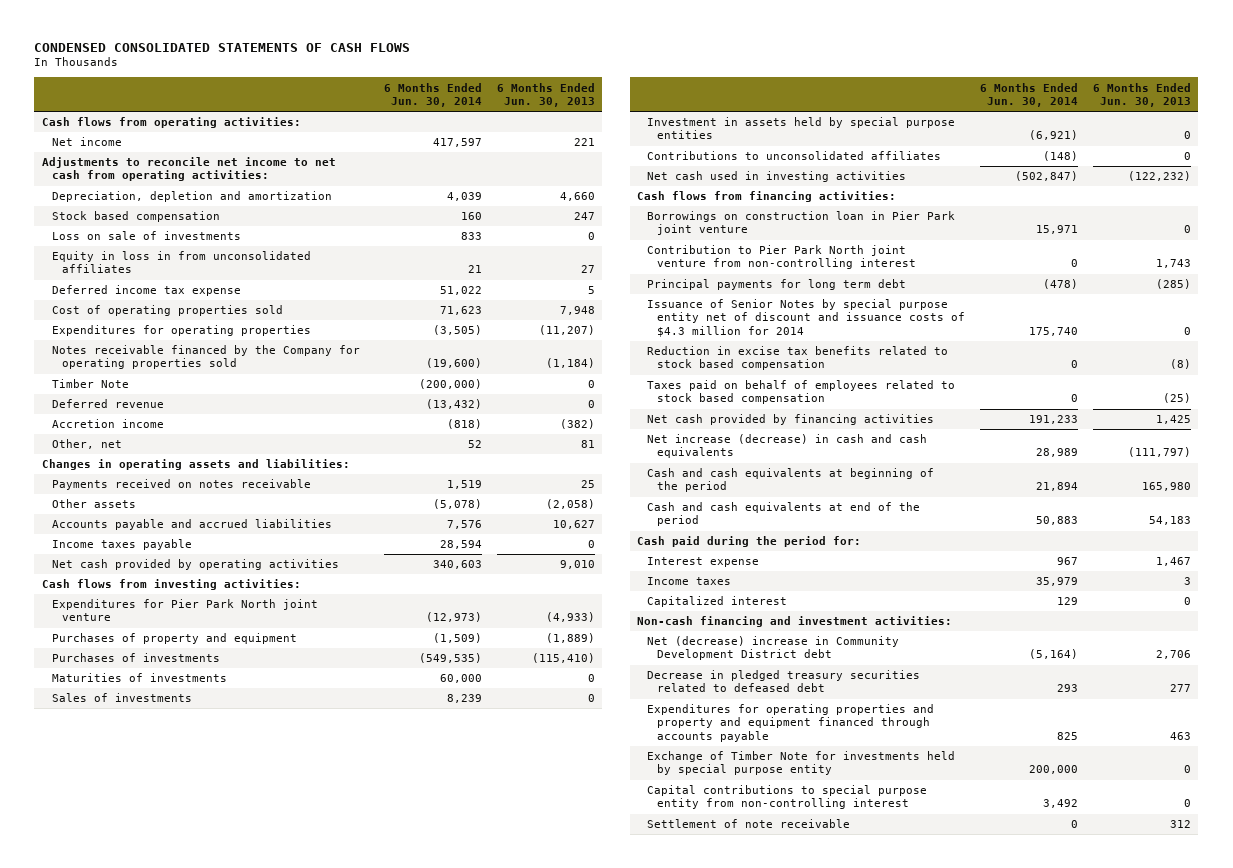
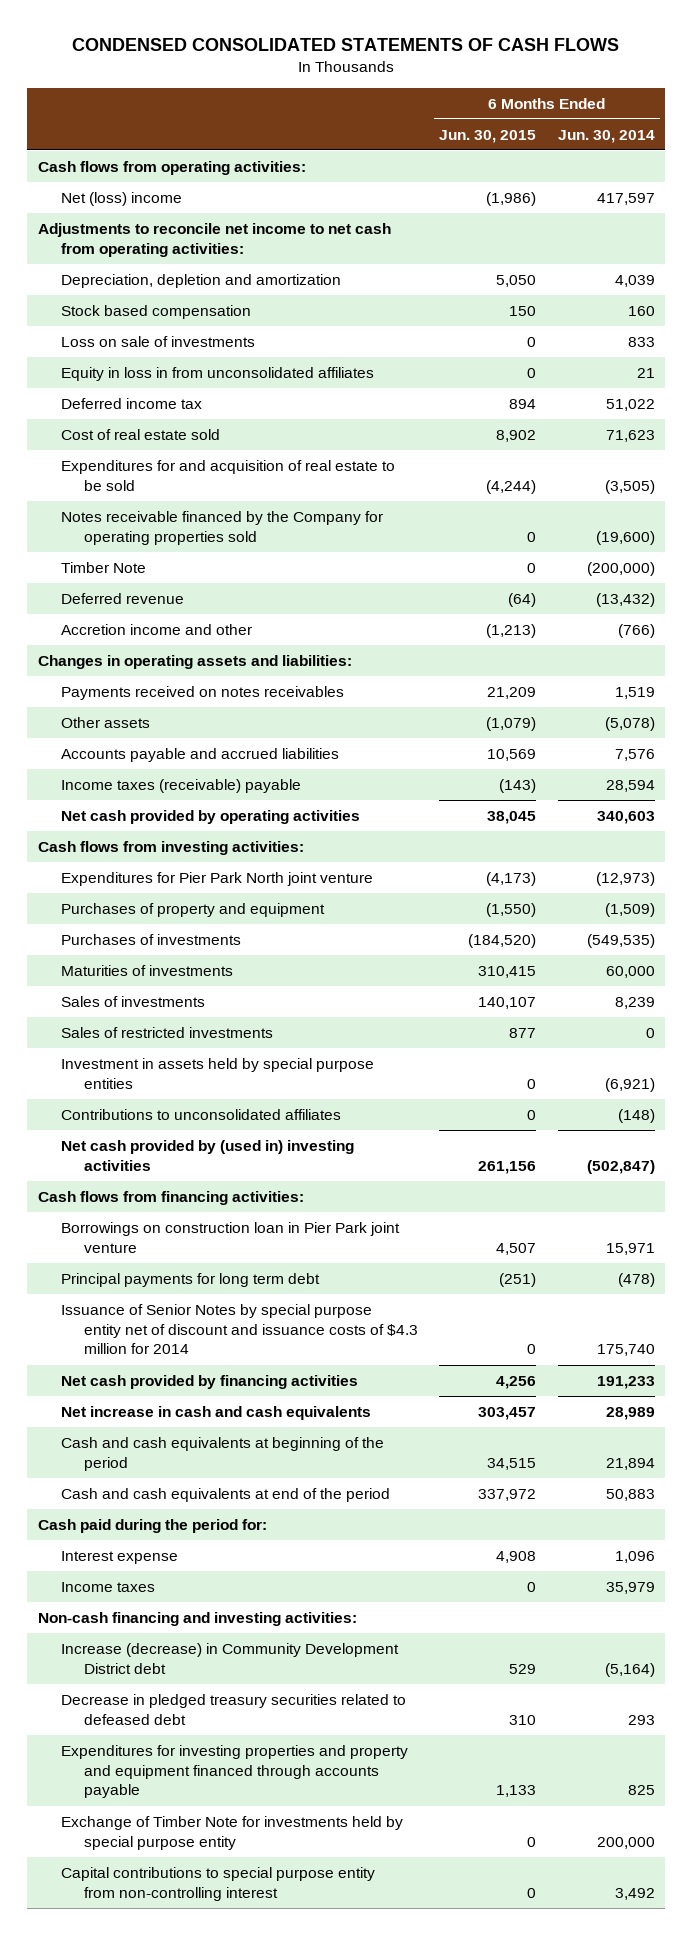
- | 6 Months Ended Jun. 30, 2014 | 6 Months Ended Jun. 30, 2013
+ | 6 Months Ended Jun. 30, 2015 | 6 Months Ended Jun. 30, 2014
- Net income | 417,597 | 221
+ Net (loss) income | (1,986) | 417,597
- Deferred income tax expense | 51,022 | 5
- Cost of operating properties sold | 71,623 | 7,948
- Expenditures for operating properties | (3,505) | (11,207)
+ Deferred income tax | 894 | 51,022
+ Cost of real estate sold | 8,902 | 71,623
+ Expenditures for and acquisition of real estate to be sold | (4,244) | (3,505)
- Accretion income | (818) | (382)
- Other, net | 52 | 81
+ Accretion income and other | (1,213) | (766)
- Payments received on notes receivable | 1,519 | 25
+ Payments received on notes receivables | 21,209 | 1,519
- Income taxes payable | 28,594 | 0
+ Income taxes (receivable) payable | (143) | 28,594
+ Sales of restricted investments | 877 | 0
- Net cash used in investing activities | (502,847) | (122,232)
+ Net cash provided by (used in) investing activities | 261,156 | (502,847)
- Contribution to Pier Park North joint venture from non-controlling interest | 0 | 1,743
- Reduction in excise tax benefits related to stock based compensation | 0 | (8)
- Taxes paid on behalf of employees related to stock based compensation | 0 | (25)
- Net increase (decrease) in cash and cash equivalents | 28,989 | (111,797)
+ Net increase in cash and cash equivalents | 303,457 | 28,989
- Interest expense | 967 | 1,467
+ Interest expense | 4,908 | 1,096
- Capitalized interest | 129 | 0
- Non-cash financing and investment activities:
- Net (decrease) increase in Community Development District debt | (5,164) | 2,706
+ Non-cash financing and investing activities:
+ Increase (decrease) in Community Development District debt | 529 | (5,164)
- Expenditures for operating properties and property and equipment financed through accounts payable | 825 | 463
+ Expenditures for investing properties and property and equipment financed through accounts payable | 1,133 | 825
- Settlement of note receivable | 0 | 312

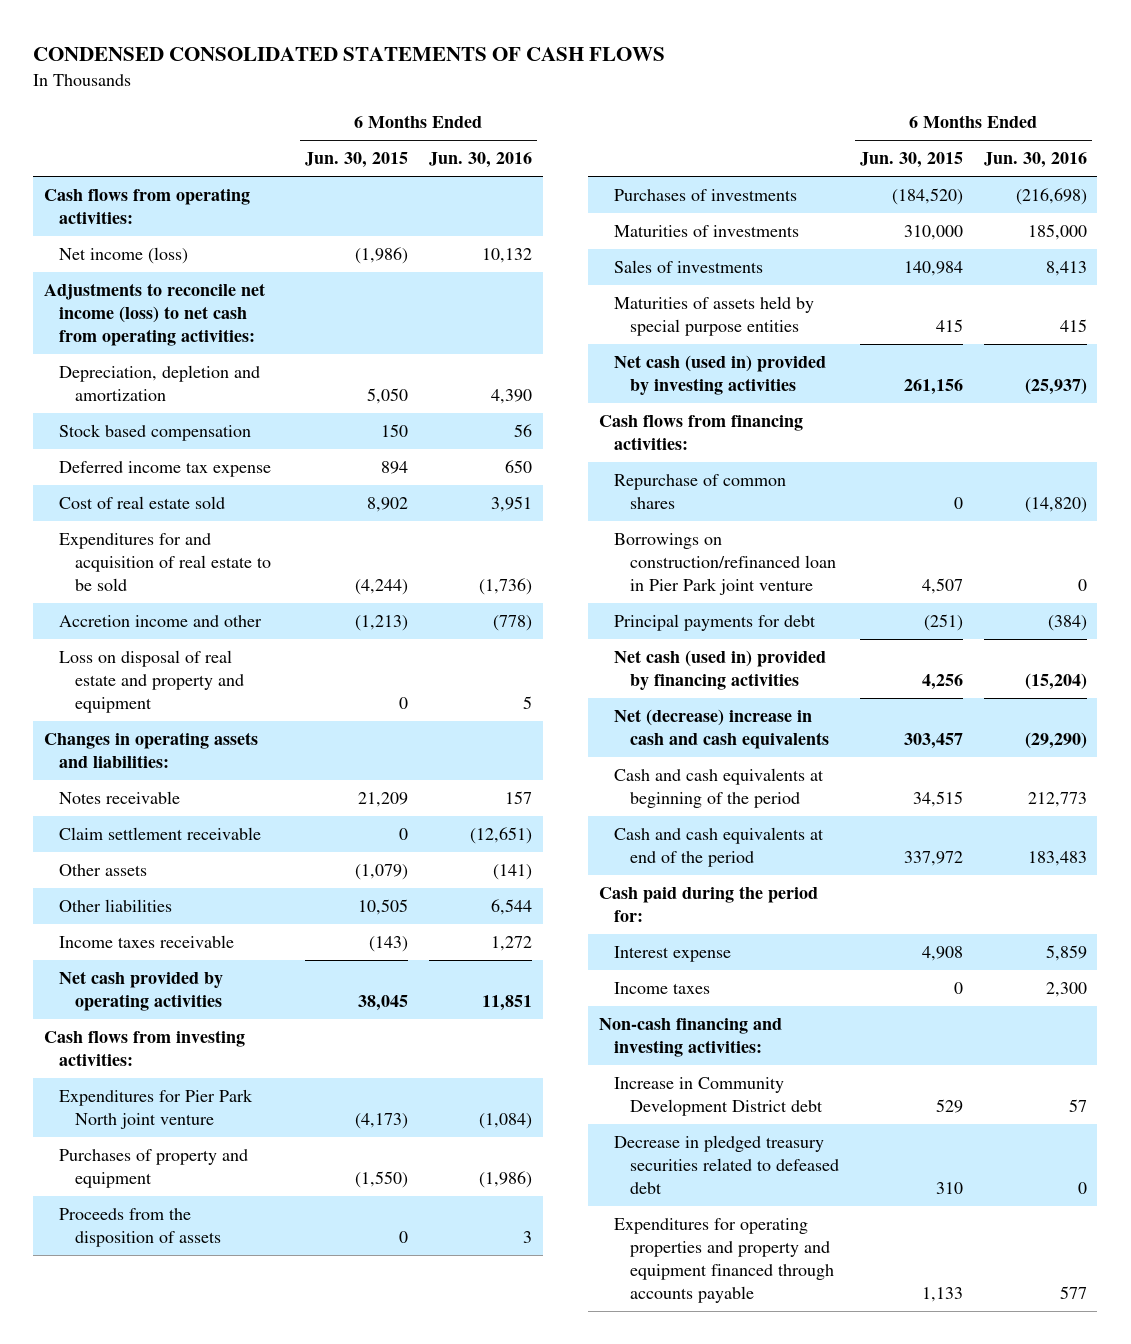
- | 6 Months Ended Jun. 30, 2015 | 6 Months Ended Jun. 30, 2014
+ | 6 Months Ended Jun. 30, 2015 | 6 Months Ended Jun. 30, 2016
- Net (loss) income | (1,986) | 417,597
- Adjustments to reconcile net income to net cash from operating activities:
+ Net income (loss) | (1,986) | 10,132
+ Adjustments to reconcile net income (loss) to net cash from operating activities:
- Loss on sale of investments | 0 | 833
- Equity in loss in from unconsolidated affiliates | 0 | 21
- Deferred income tax | 894 | 51,022
+ Deferred income tax expense | 894 | 650
- Notes receivable financed by the Company for operating properties sold | 0 | (19,600)
- Timber Note | 0 | (200,000)
- Deferred revenue | (64) | (13,432)
+ Loss on disposal of real estate and property and equipment | 0 | 5
- Payments received on notes receivables | 21,209 | 1,519
+ Notes receivable | 21,209 | 157
+ Claim settlement receivable | 0 | (12,651)
- Accounts payable and accrued liabilities | 10,569 | 7,576
- Income taxes (receivable) payable | (143) | 28,594
+ Other liabilities | 10,505 | 6,544
+ Income taxes receivable | (143) | 1,272
+ Proceeds from the disposition of assets | 0 | 3
- Maturities of investments | 310,415 | 60,000
- Sales of investments | 140,107 | 8,239
- Sales of restricted investments | 877 | 0
- Investment in assets held by special purpose entities | 0 | (6,921)
- Contributions to unconsolidated affiliates | 0 | (148)
- Net cash provided by (used in) investing activities | 261,156 | (502,847)
+ Maturities of investments | 310,000 | 185,000
+ Sales of investments | 140,984 | 8,413
+ Maturities of assets held by special purpose entities | 415 | 415
+ Net cash (used in) provided by investing activities | 261,156 | (25,937)
- Borrowings on construction loan in Pier Park joint venture | 4,507 | 15,971
- Principal payments for long term debt | (251) | (478)
- Issuance of Senior Notes by special purpose entity net of discount and issuance costs of $4.3 million for 2014 | 0 | 175,740
- Net cash provided by financing activities | 4,256 | 191,233
- Net increase in cash and cash equivalents | 303,457 | 28,989
+ Repurchase of common shares | 0 | (14,820)
+ Borrowings on construction/refinanced loan in Pier Park joint venture | 4,507 | 0
+ Principal payments for debt | (251) | (384)
+ Net cash (used in) provided by financing activities | 4,256 | (15,204)
+ Net (decrease) increase in cash and cash equivalents | 303,457 | (29,290)
- Increase (decrease) in Community Development District debt | 529 | (5,164)
+ Increase in Community Development District debt | 529 | 57
- Expenditures for investing properties and property and equipment financed through accounts payable | 1,133 | 825
- Exchange of Timber Note for investments held by special purpose entity | 0 | 200,000
- Capital contributions to special purpose entity from non-controlling interest | 0 | 3,492
+ Expenditures for operating properties and property and equipment financed through accounts payable | 1,133 | 577

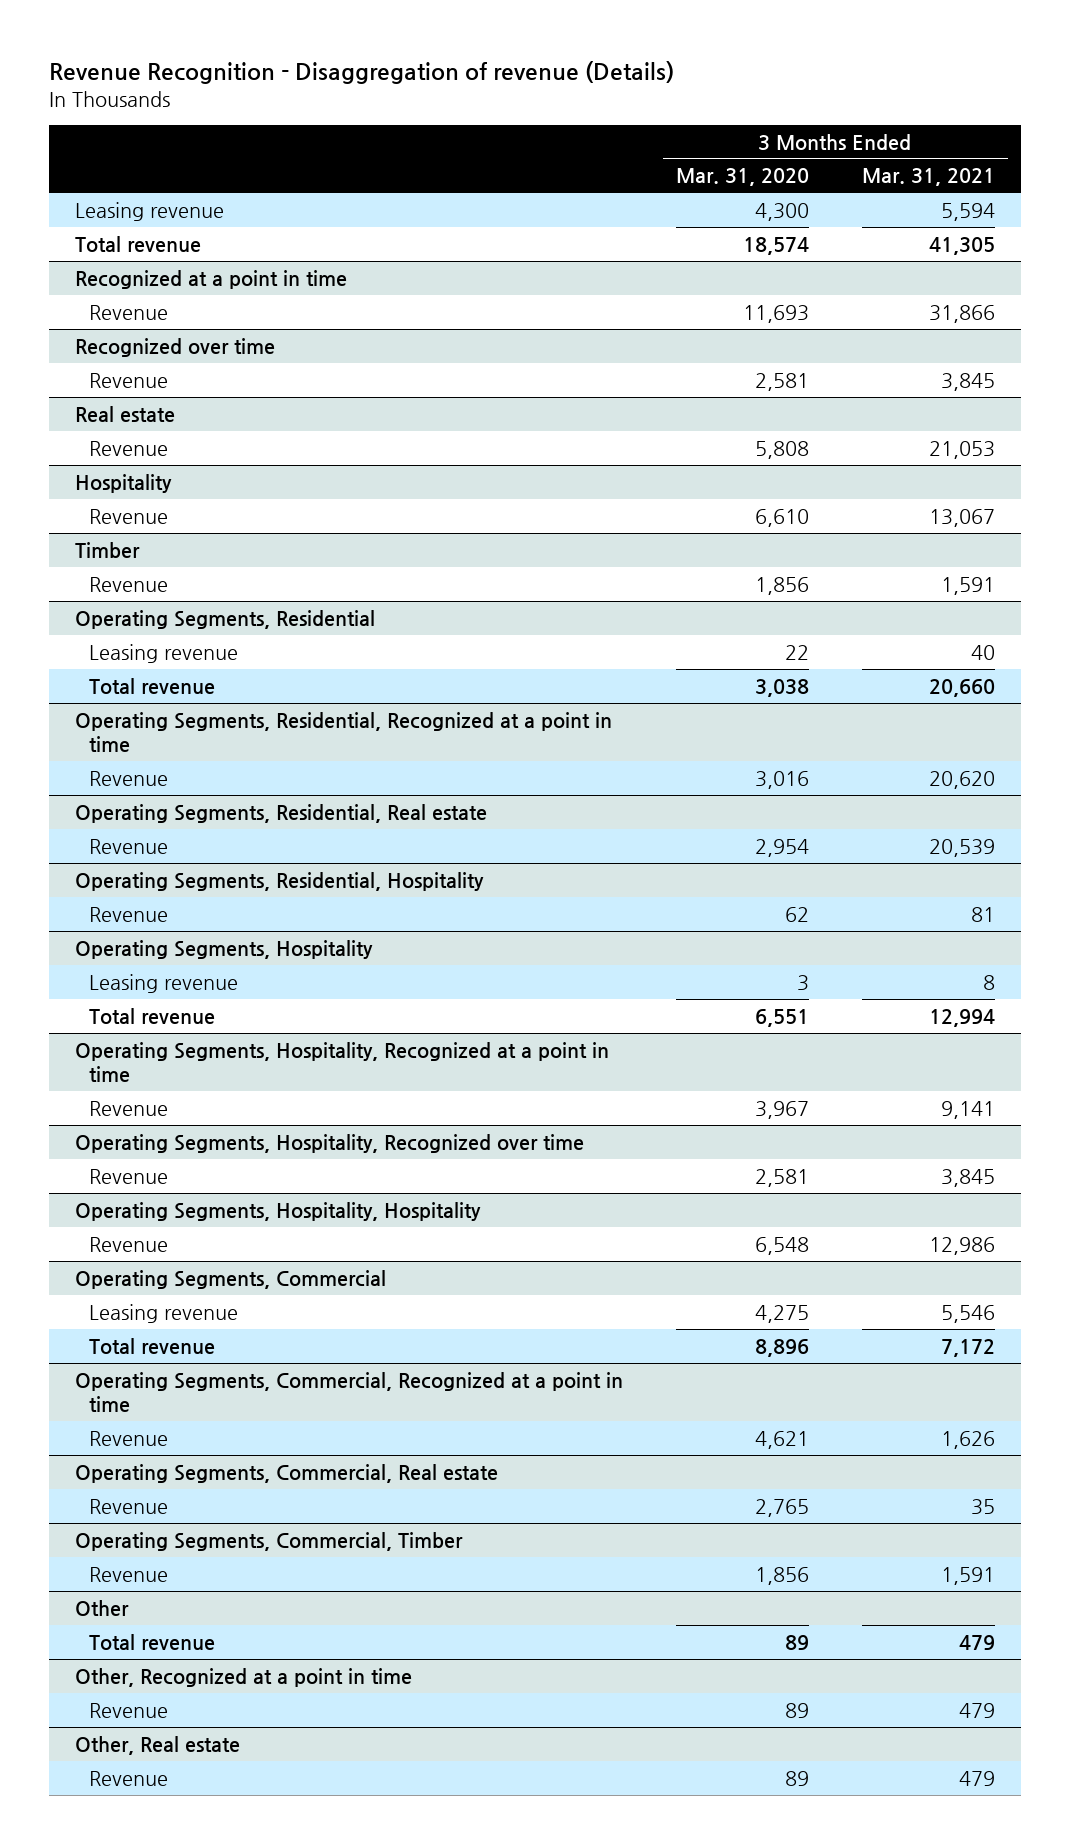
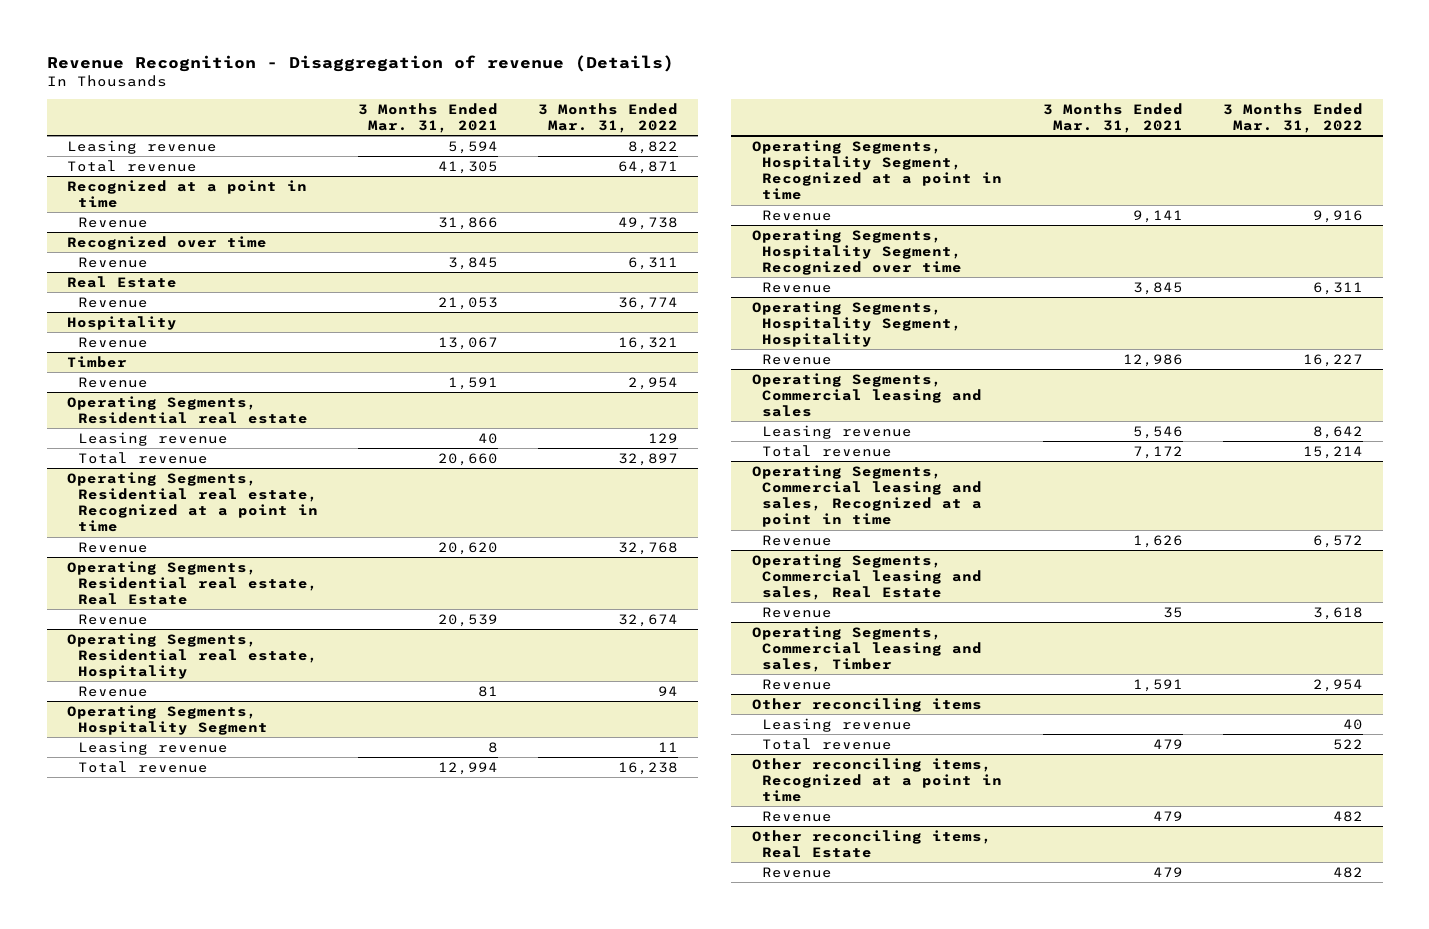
- | 3 Months Ended Mar. 31, 2020 | 3 Months Ended Mar. 31, 2021
+ | 3 Months Ended Mar. 31, 2021 | 3 Months Ended Mar. 31, 2022
- Real estate
+ Real Estate
- Operating Segments, Residential
+ Operating Segments, Residential real estate
- Operating Segments, Residential, Recognized at a point in time
+ Operating Segments, Residential real estate, Recognized at a point in time
- Operating Segments, Residential, Real estate
+ Operating Segments, Residential real estate, Real Estate
- Operating Segments, Residential, Hospitality
+ Operating Segments, Residential real estate, Hospitality
- Operating Segments, Hospitality
+ Operating Segments, Hospitality Segment
- Operating Segments, Hospitality, Recognized at a point in time
+ Operating Segments, Hospitality Segment, Recognized at a point in time
- Operating Segments, Hospitality, Recognized over time
+ Operating Segments, Hospitality Segment, Recognized over time
- Operating Segments, Hospitality, Hospitality
+ Operating Segments, Hospitality Segment, Hospitality
- Operating Segments, Commercial
+ Operating Segments, Commercial leasing and sales
- Operating Segments, Commercial, Recognized at a point in time
+ Operating Segments, Commercial leasing and sales, Recognized at a point in time
- Operating Segments, Commercial, Real estate
+ Operating Segments, Commercial leasing and sales, Real Estate
- Operating Segments, Commercial, Timber
+ Operating Segments, Commercial leasing and sales, Timber
- Other
+ Other reconciling items
+ Leasing revenue | | 40
- Other, Recognized at a point in time
+ Other reconciling items, Recognized at a point in time
- Other, Real estate
+ Other reconciling items, Real Estate

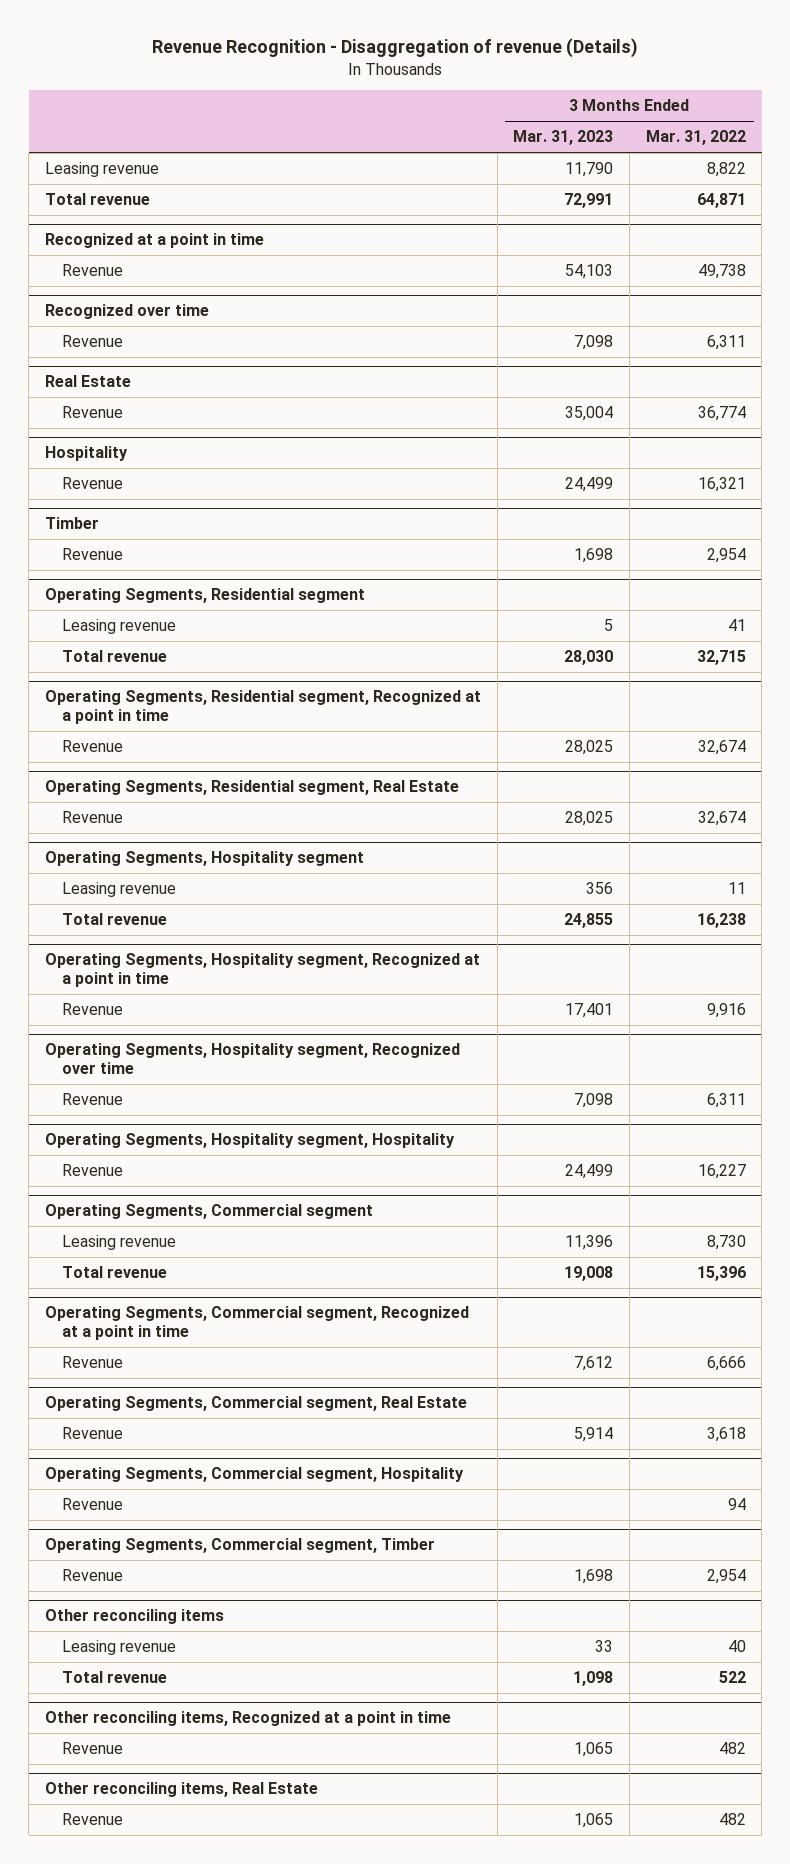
- | 3 Months Ended Mar. 31, 2021 | 3 Months Ended Mar. 31, 2022
+ | 3 Months Ended Mar. 31, 2023 | 3 Months Ended Mar. 31, 2022
- Operating Segments, Residential real estate
- Leasing revenue | 40 | 129
- Total revenue | 20,660 | 32,897
- Operating Segments, Residential real estate, Recognized at a point in time
- Revenue | 20,620 | 32,768
- Operating Segments, Residential real estate, Real Estate
+ Operating Segments, Residential segment
+ Leasing revenue | 5 | 41
+ Total revenue | 28,030 | 32,715
+ Operating Segments, Residential segment, Recognized at a point in time
- Operating Segments, Residential real estate, Hospitality
- Revenue | 81 | 94
- Operating Segments, Hospitality Segment
+ Operating Segments, Residential segment, Real Estate
+ Revenue | 28,025 | 32,674
+ Operating Segments, Hospitality segment
- Operating Segments, Hospitality Segment, Recognized at a point in time
+ Operating Segments, Hospitality segment, Recognized at a point in time
- Operating Segments, Hospitality Segment, Recognized over time
+ Operating Segments, Hospitality segment, Recognized over time
- Operating Segments, Hospitality Segment, Hospitality
+ Operating Segments, Hospitality segment, Hospitality
- Operating Segments, Commercial leasing and sales
- Leasing revenue | 5,546 | 8,642
- Total revenue | 7,172 | 15,214
- Operating Segments, Commercial leasing and sales, Recognized at a point in time
- Revenue | 1,626 | 6,572
- Operating Segments, Commercial leasing and sales, Real Estate
+ Operating Segments, Commercial segment
+ Leasing revenue | 11,396 | 8,730
+ Total revenue | 19,008 | 15,396
+ Operating Segments, Commercial segment, Recognized at a point in time
+ Revenue | 7,612 | 6,666
+ Operating Segments, Commercial segment, Real Estate
- Operating Segments, Commercial leasing and sales, Timber
+ Operating Segments, Commercial segment, Hospitality
+ Revenue | | 94
+ Operating Segments, Commercial segment, Timber

